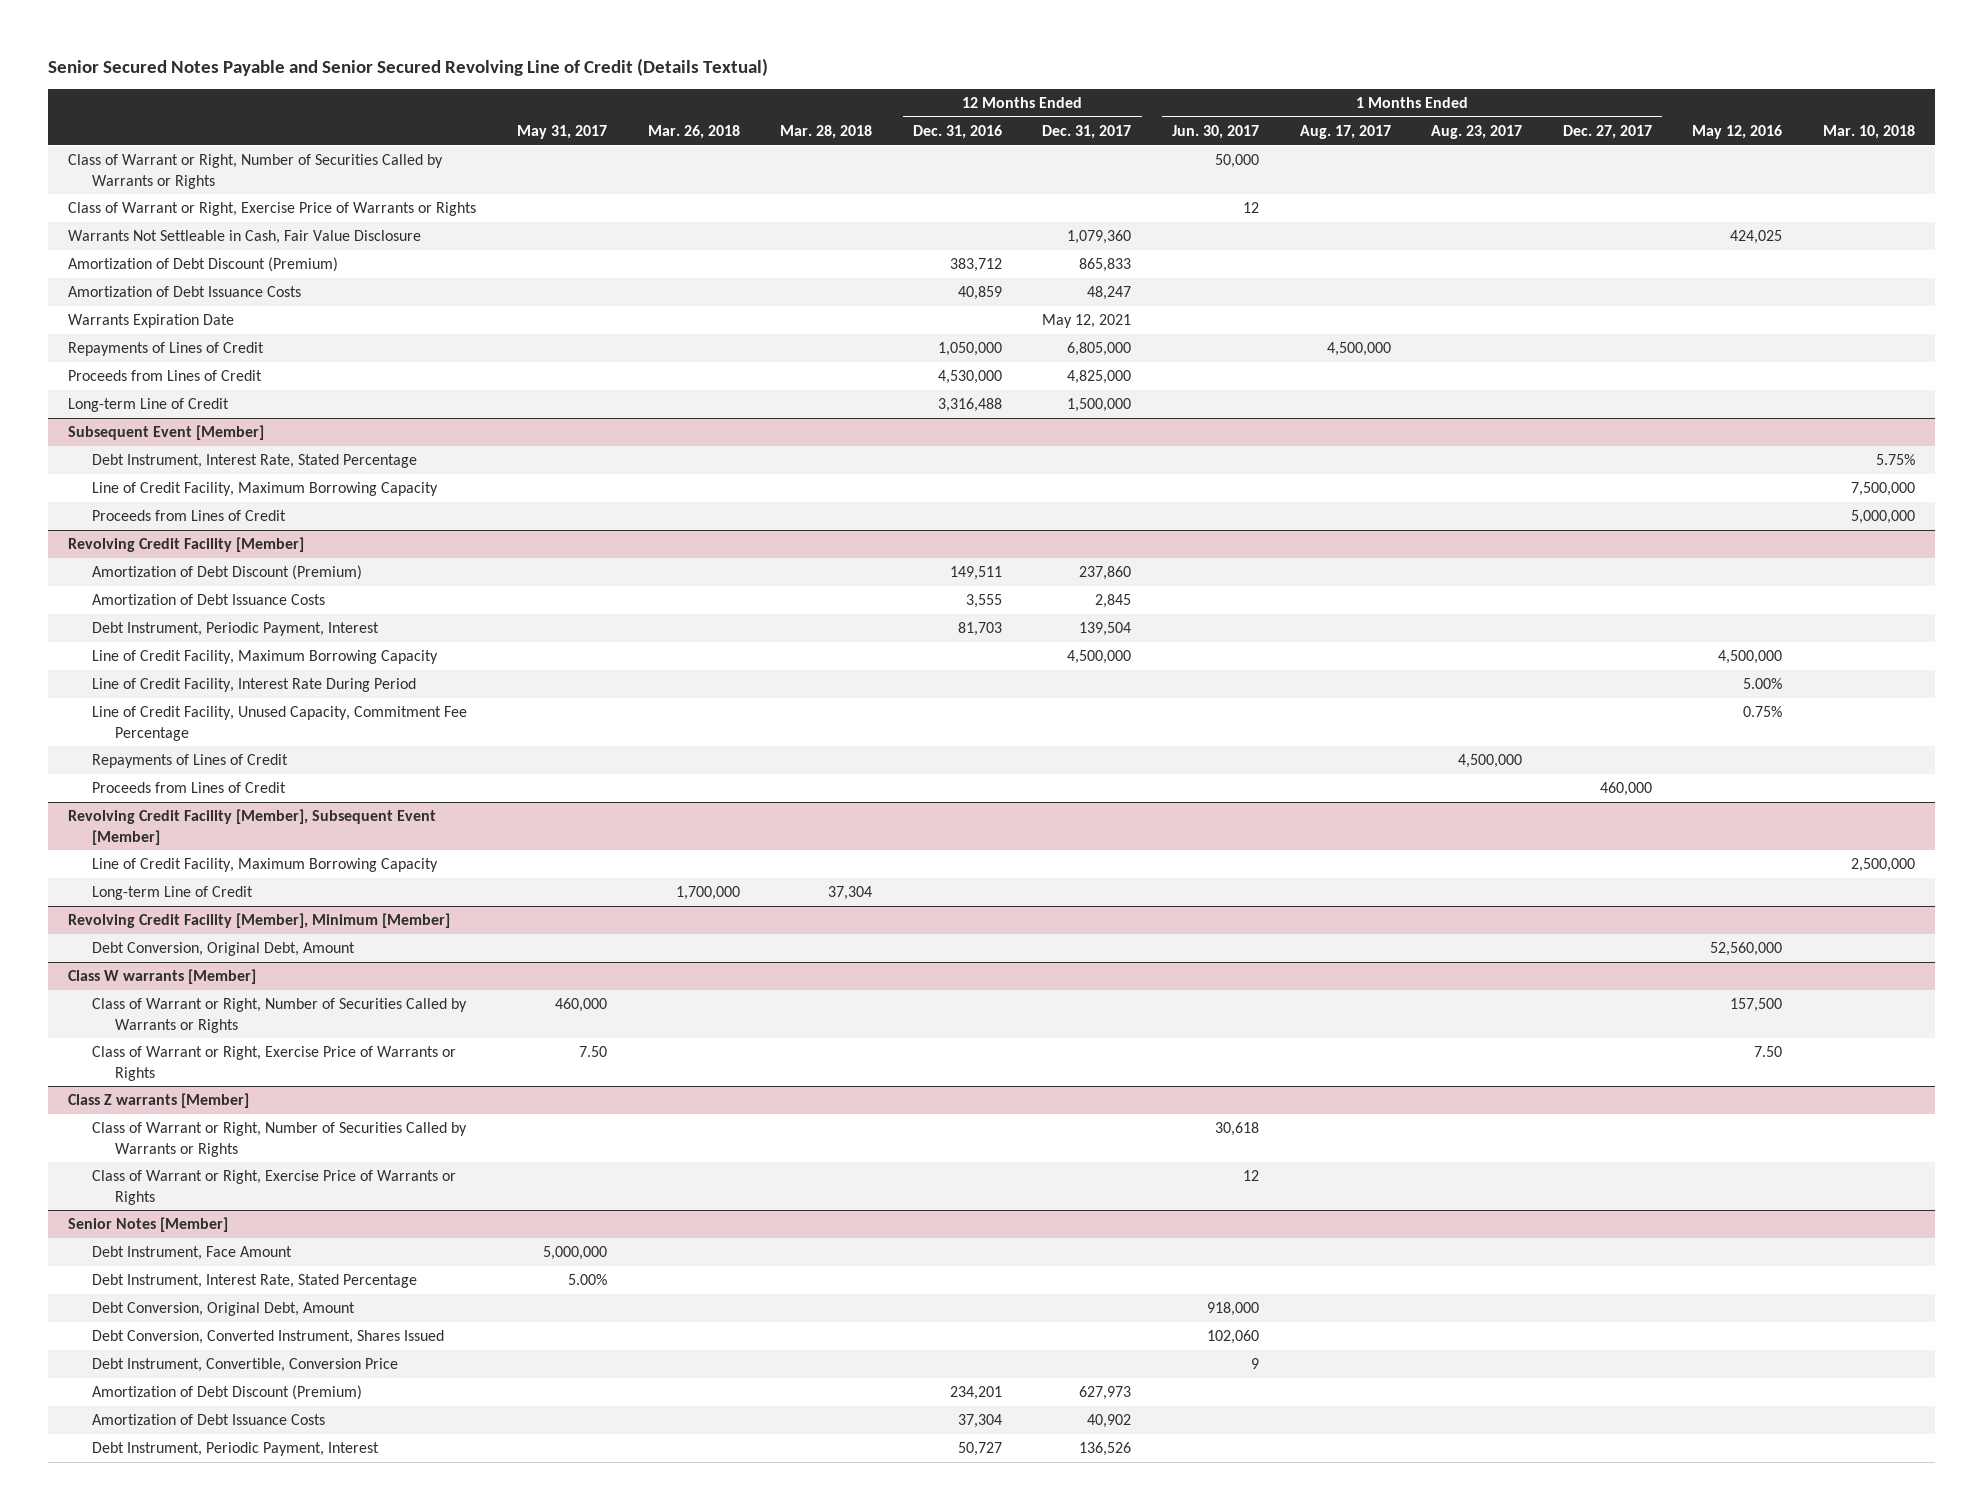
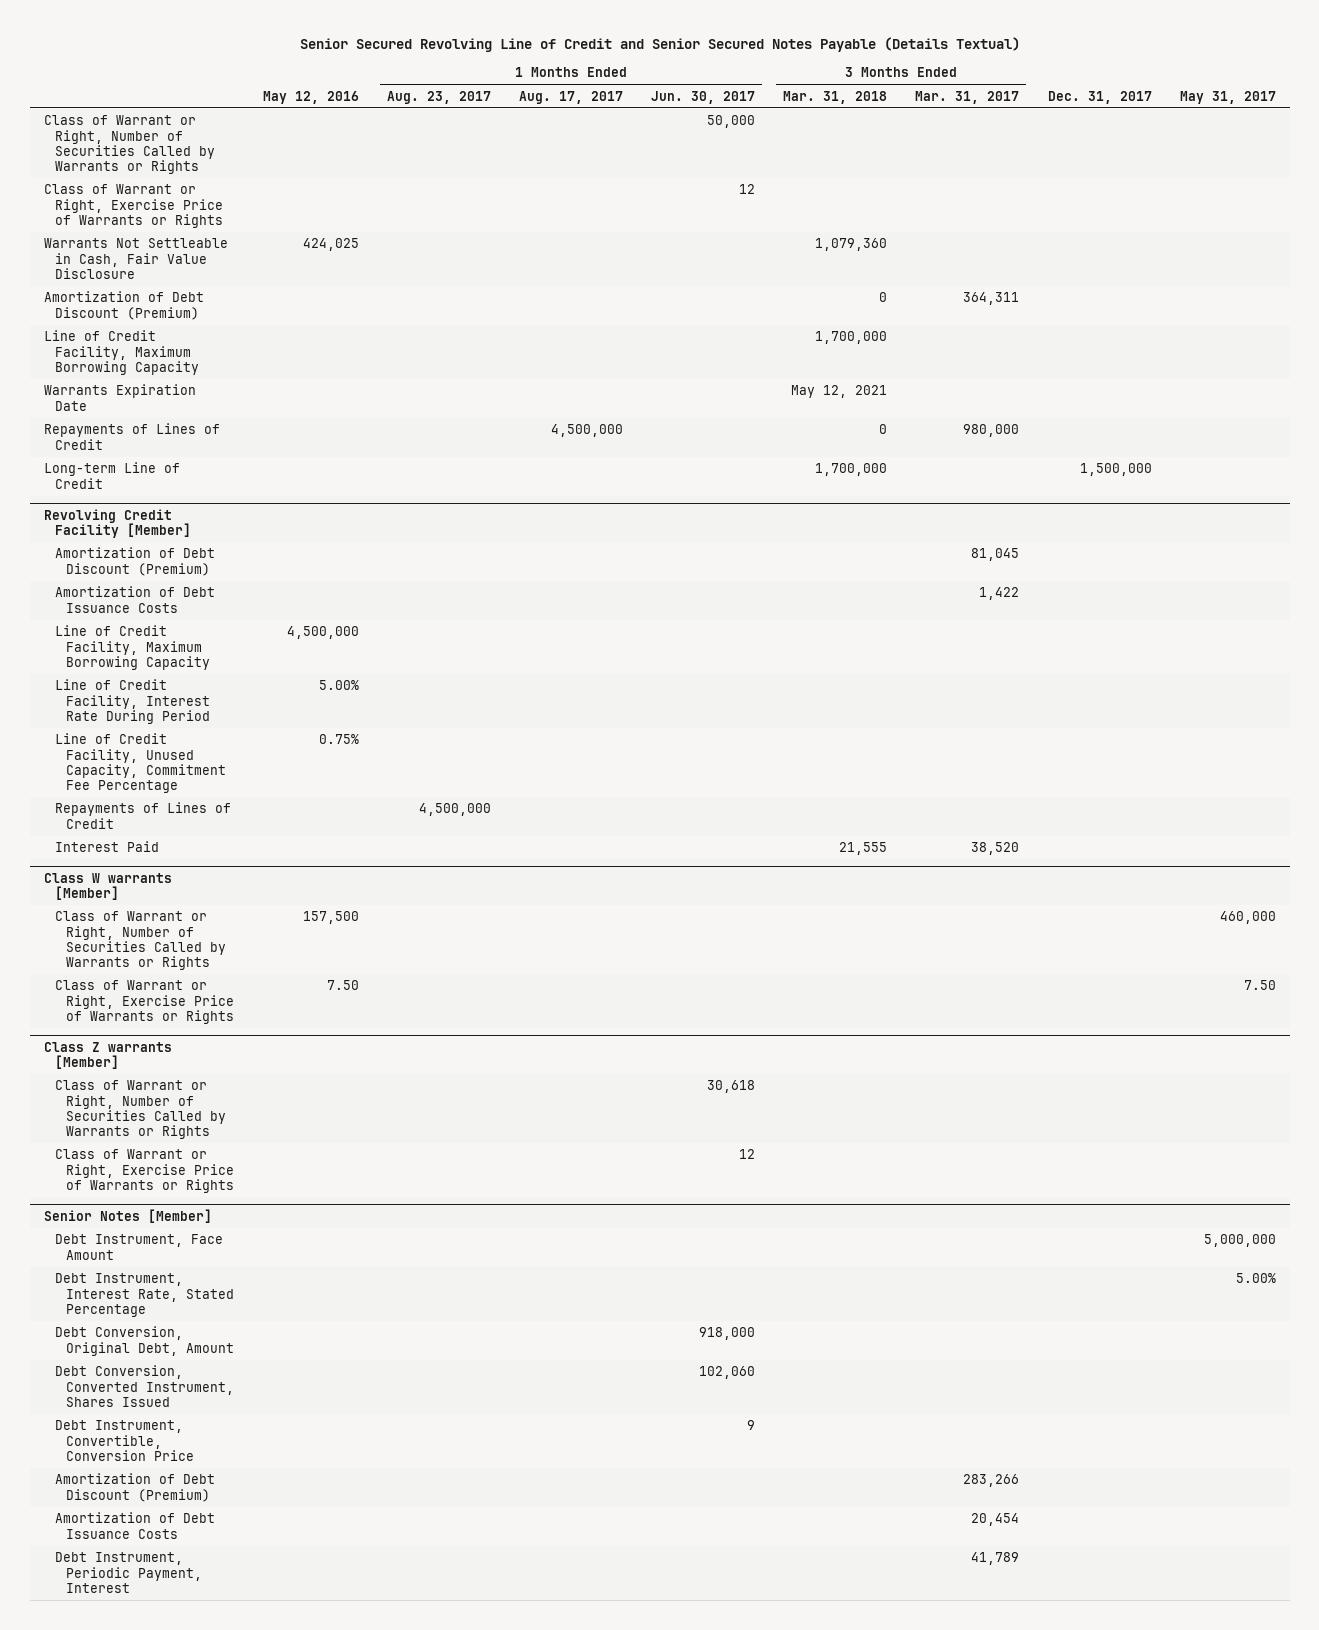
- Senior Secured Notes Payable and Senior Secured Revolving Line of Credit (Details Textual)
+ Senior Secured Revolving Line of Credit and Senior Secured Notes Payable (Details Textual)
- | May 31, 2017 | Mar. 26, 2018 | Mar. 28, 2018 | 12 Months Ended Dec. 31, 2016 | 12 Months Ended Dec. 31, 2017 | 1 Months Ended Jun. 30, 2017 | 1 Months Ended Aug. 17, 2017 | 1 Months Ended Aug. 23, 2017 | 1 Months Ended Dec. 27, 2017 | May 12, 2016 | Mar. 10, 2018
+ | May 12, 2016 | 1 Months Ended Aug. 23, 2017 | 1 Months Ended Aug. 17, 2017 | 1 Months Ended Jun. 30, 2017 | 3 Months Ended Mar. 31, 2018 | 3 Months Ended Mar. 31, 2017 | Dec. 31, 2017 | May 31, 2017
- Amortization of Debt Issuance Costs | | | | 40,859 | 48,247 | | | | | |
+ Line of Credit Facility, Maximum Borrowing Capacity | | | | | 1,700,000 | | |
- Proceeds from Lines of Credit | | | | 4,530,000 | 4,825,000 | | | | | |
- Subsequent Event [Member]
- Debt Instrument, Interest Rate, Stated Percentage | | | | | | | | | | | 5.75%
- Line of Credit Facility, Maximum Borrowing Capacity | | | | | | | | | | | 7,500,000
- Proceeds from Lines of Credit | | | | | | | | | | | 5,000,000
@ Revolving Credit Facility [Member]
- Debt Instrument, Periodic Payment, Interest | | | | 81,703 | 139,504 | | | | | |
- Proceeds from Lines of Credit | | | | | | | | | 460,000 | |
- Revolving Credit Facility [Member], Subsequent Event [Member]
- Line of Credit Facility, Maximum Borrowing Capacity | | | | | | | | | | | 2,500,000
- Long-term Line of Credit | | 1,700,000 | 37,304 | | | | | | | |
- Revolving Credit Facility [Member], Minimum [Member]
- Debt Conversion, Original Debt, Amount | | | | | | | | | | 52,560,000 |
@ Revolving Credit Facility [Member]
+ Interest Paid | | | | | 21,555 | 38,520 | |

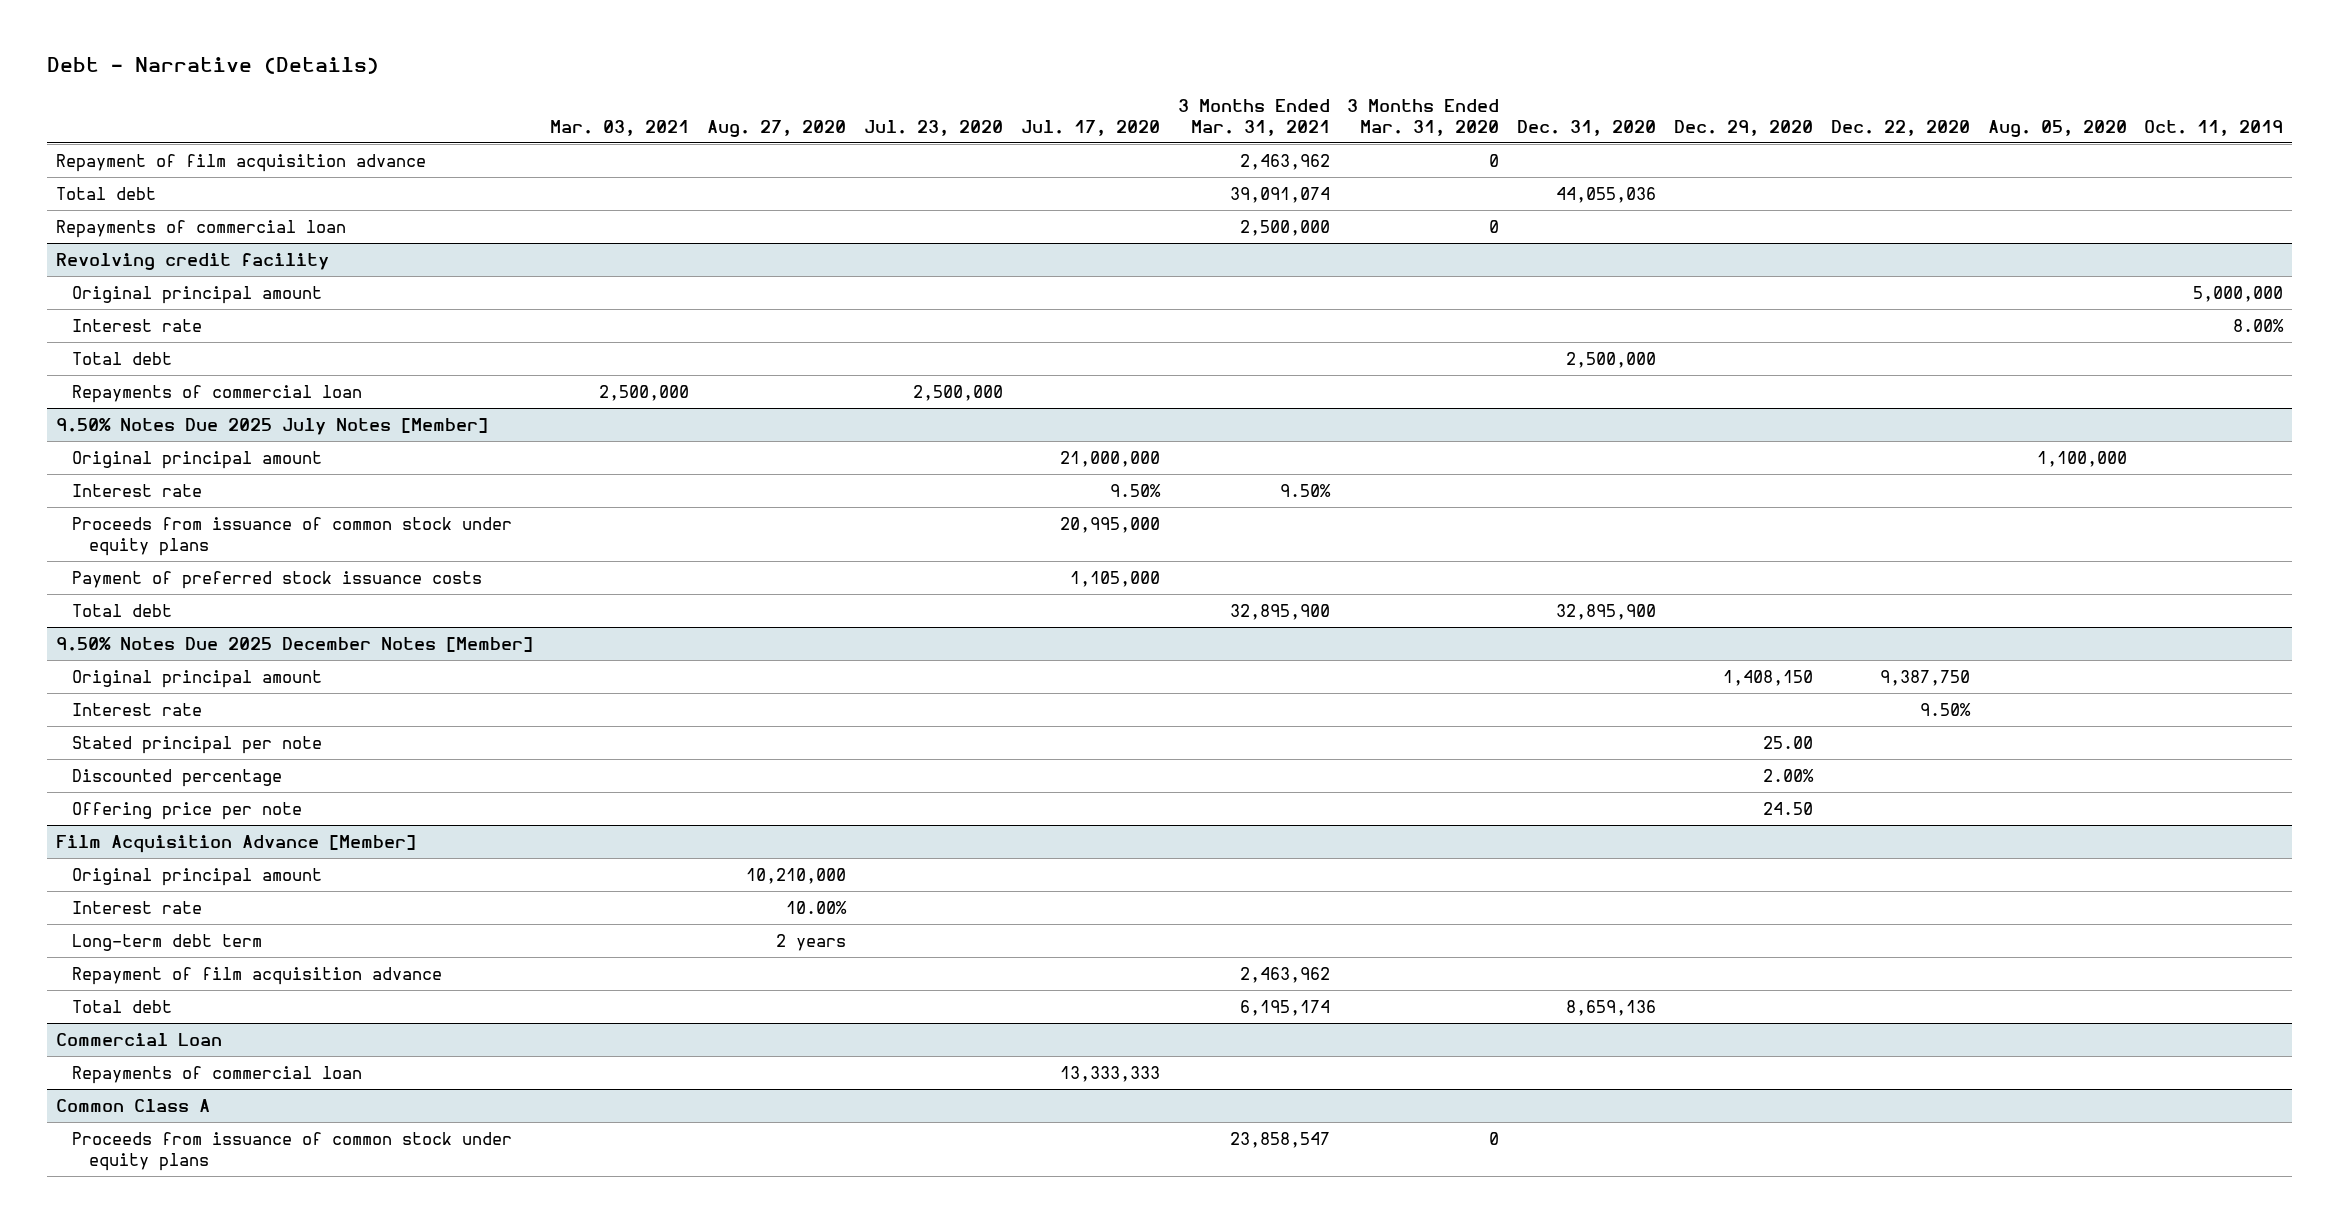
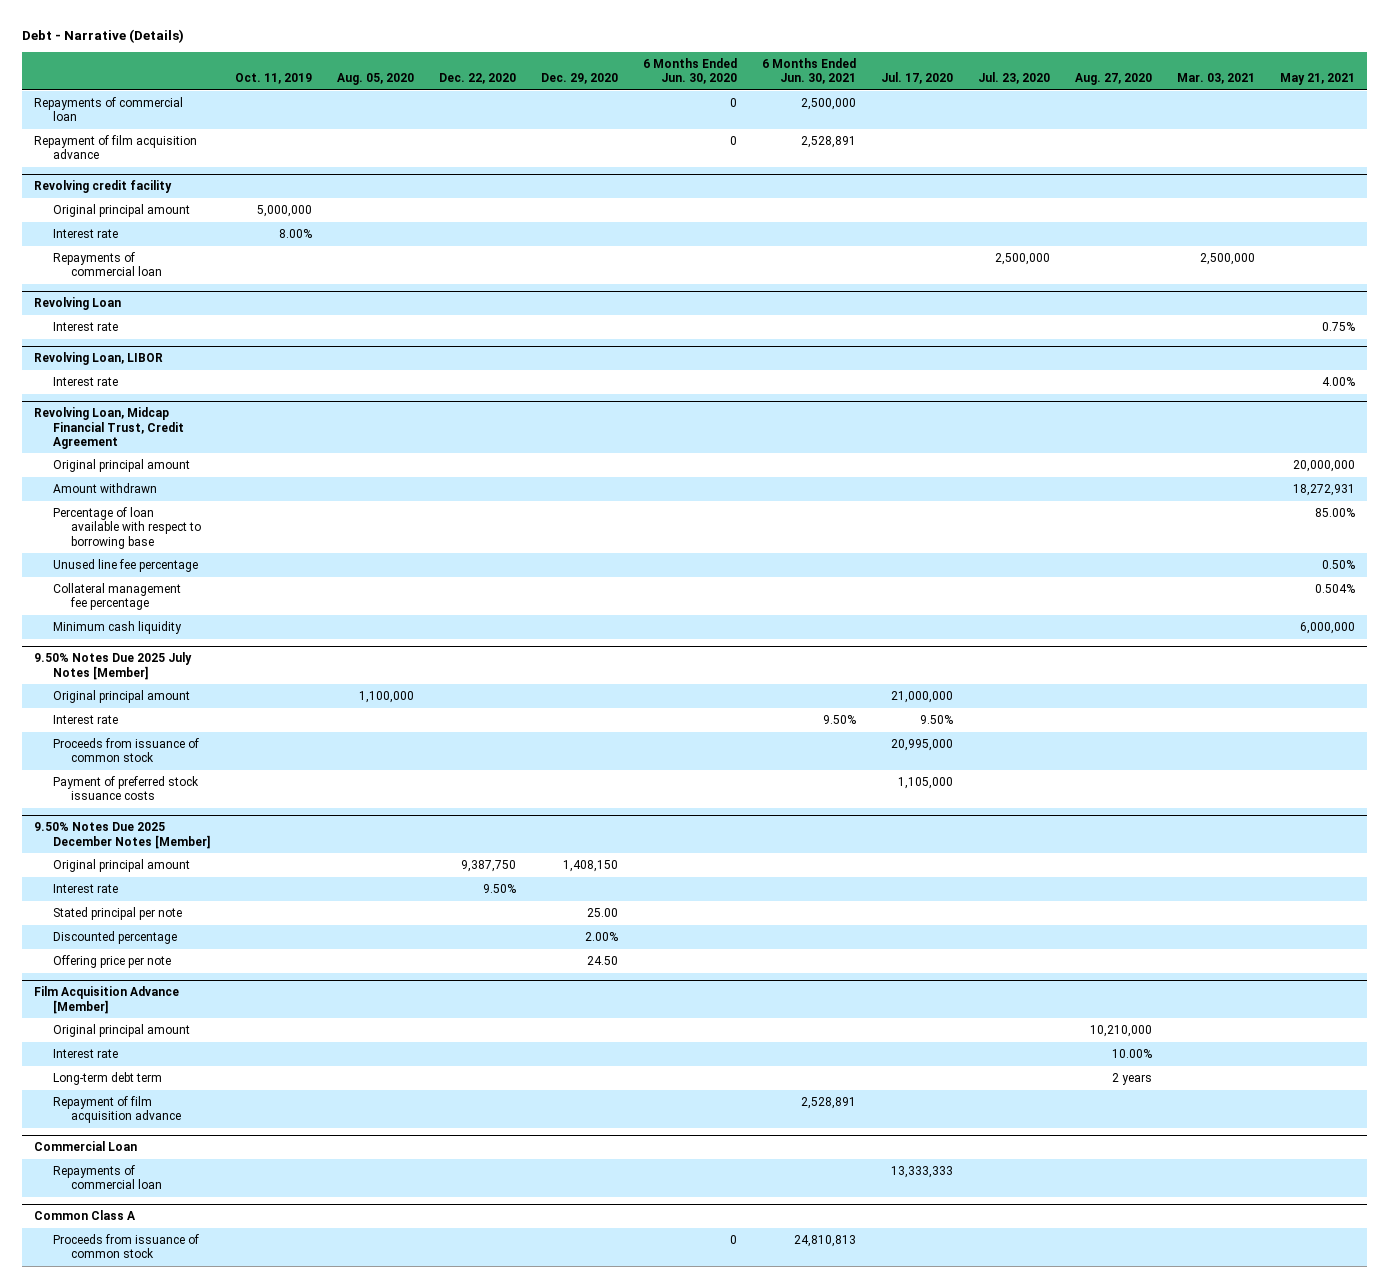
- | Mar. 03, 2021 | Aug. 27, 2020 | Jul. 23, 2020 | Jul. 17, 2020 | 3 Months Ended Mar. 31, 2021 | 3 Months Ended Mar. 31, 2020 | Dec. 31, 2020 | Dec. 29, 2020 | Dec. 22, 2020 | Aug. 05, 2020 | Oct. 11, 2019
+ | Oct. 11, 2019 | Aug. 05, 2020 | Dec. 22, 2020 | Dec. 29, 2020 | 6 Months Ended Jun. 30, 2020 | 6 Months Ended Jun. 30, 2021 | Jul. 17, 2020 | Jul. 23, 2020 | Aug. 27, 2020 | Mar. 03, 2021 | May 21, 2021
- Total debt | | | | | 39,091,074 | | 44,055,036 | | | |
moved down: Repayment of film acquisition advance | | | | | 0 | 2,528,891 | | | | |
@ Revolving credit facility
- Total debt | | | | | | | 2,500,000 | | | |
+ Revolving Loan
+ Interest rate | | | | | | | | | | | 0.75%
+ Revolving Loan, LIBOR
+ Interest rate | | | | | | | | | | | 4.00%
+ Revolving Loan, Midcap Financial Trust, Credit Agreement
+ Original principal amount | | | | | | | | | | | 20,000,000
+ Amount withdrawn | | | | | | | | | | | 18,272,931
+ Percentage of loan available with respect to borrowing base | | | | | | | | | | | 85.00%
+ Unused line fee percentage | | | | | | | | | | | 0.50%
+ Collateral management fee percentage | | | | | | | | | | | 0.504%
+ Minimum cash liquidity | | | | | | | | | | | 6,000,000
@ 9.50% Notes Due 2025 July Notes [Member]
- Proceeds from issuance of common stock under equity plans | | | | 20,995,000 | | | | | | |
+ Proceeds from issuance of common stock | | | | | | | 20,995,000 | | | |
- Total debt | | | | | 32,895,900 | | 32,895,900 | | | |
@ Film Acquisition Advance [Member]
- Total debt | | | | | 6,195,174 | | 8,659,136 | | | |
@ Common Class A
- Proceeds from issuance of common stock under equity plans | | | | | 23,858,547 | 0 | | | | |
+ Proceeds from issuance of common stock | | | | | 0 | 24,810,813 | | | | |

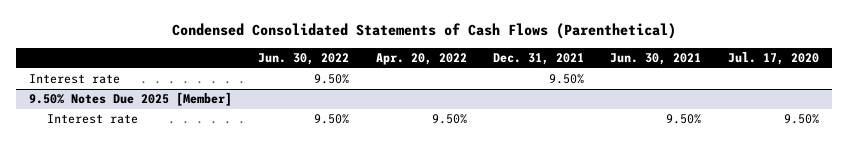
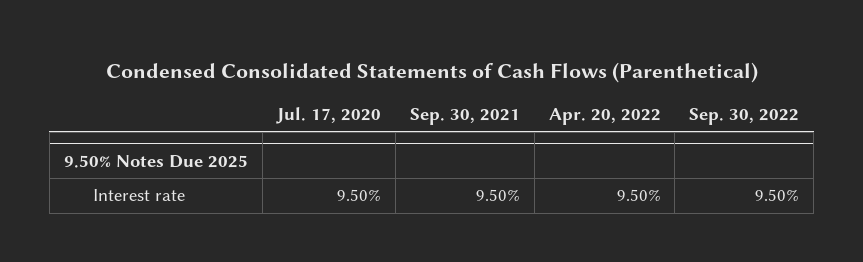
- | Jun. 30, 2022 | Apr. 20, 2022 | Dec. 31, 2021 | Jun. 30, 2021 | Jul. 17, 2020
+ | Jul. 17, 2020 | Sep. 30, 2021 | Apr. 20, 2022 | Sep. 30, 2022
- Interest rate | 9.50% | | 9.50% | |
- 9.50% Notes Due 2025 [Member]
+ 9.50% Notes Due 2025

